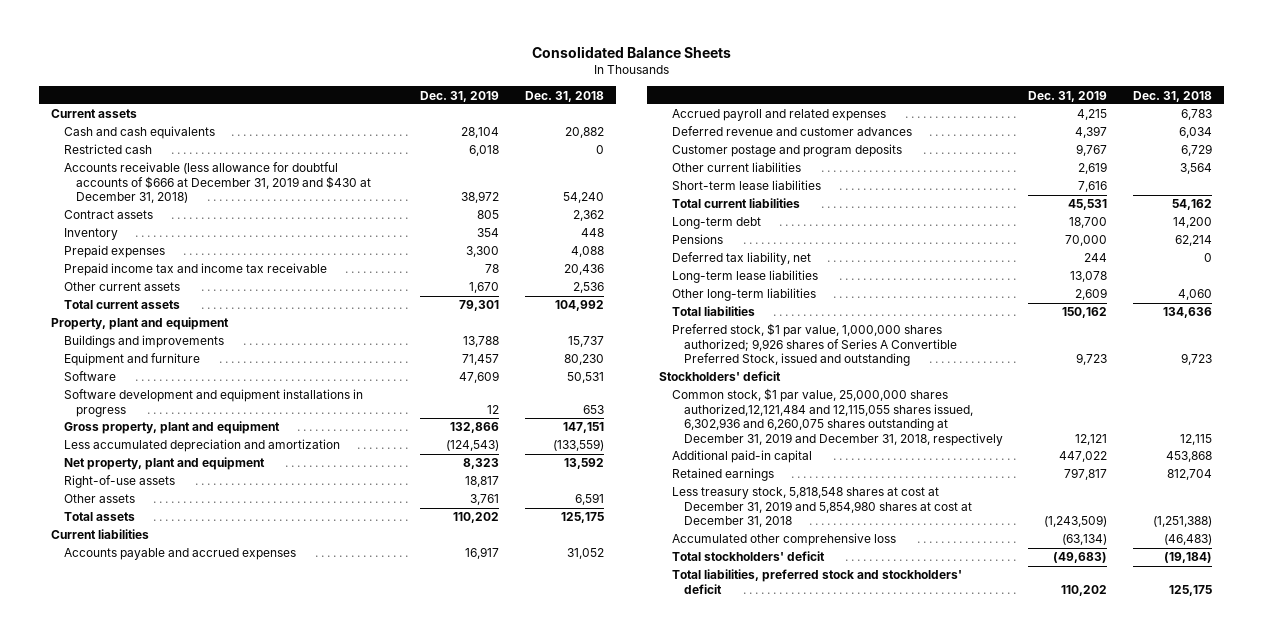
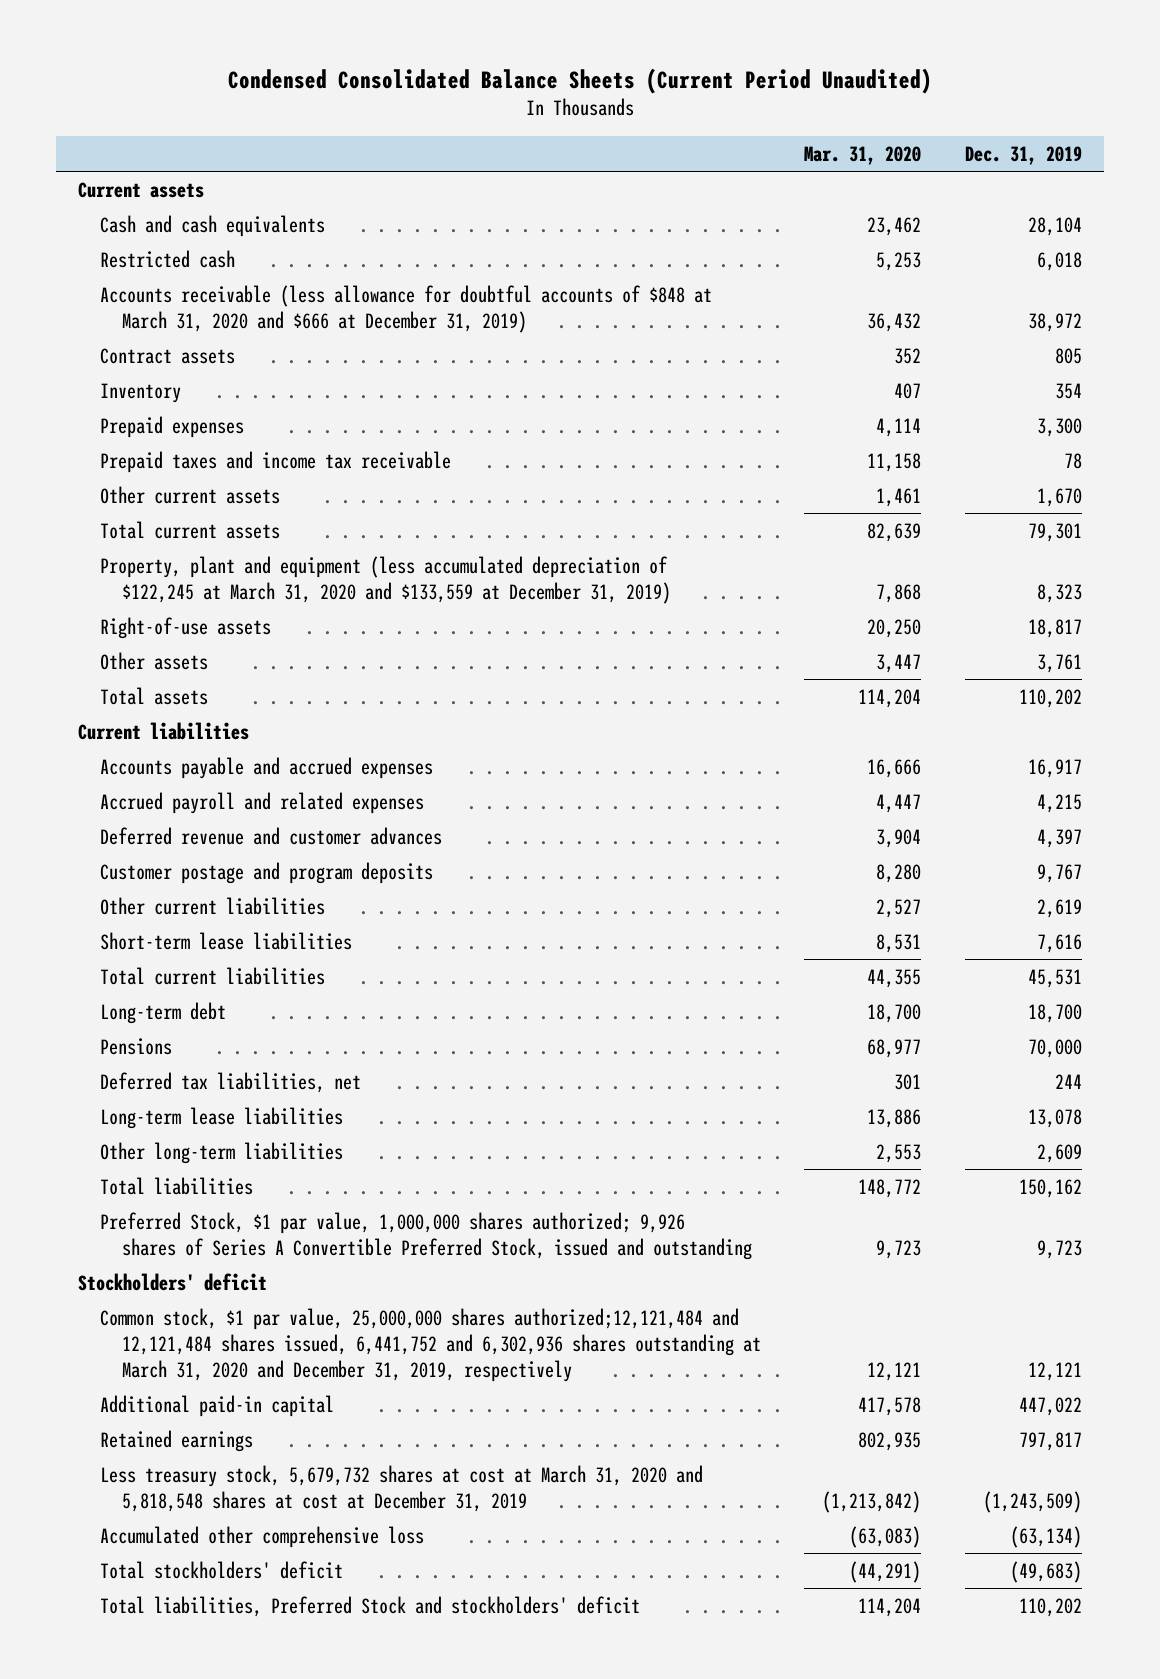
- Consolidated Balance Sheets
+ Condensed Consolidated Balance Sheets (Current Period Unaudited)
- | Dec. 31, 2019 | Dec. 31, 2018
+ | Mar. 31, 2020 | Dec. 31, 2019
- Accounts receivable (less allowance for doubtful accounts of $666 at December 31, 2019 and $430 at December 31, 2018) | 38,972 | 54,240
+ Accounts receivable (less allowance for doubtful accounts of $848 at March 31, 2020 and $666 at December 31, 2019) | 36,432 | 38,972
- Prepaid income tax and income tax receivable | 78 | 20,436
+ Prepaid taxes and income tax receivable | 11,158 | 78
- Property, plant and equipment
- Buildings and improvements | 13,788 | 15,737
- Equipment and furniture | 71,457 | 80,230
- Software | 47,609 | 50,531
- Software development and equipment installations in progress | 12 | 653
- Gross property, plant and equipment | 132,866 | 147,151
- Less accumulated depreciation and amortization | (124,543) | (133,559)
- Net property, plant and equipment | 8,323 | 13,592
+ Property, plant and equipment (less accumulated depreciation of $122,245 at March 31, 2020 and $133,559 at December 31, 2019) | 7,868 | 8,323
- Deferred tax liability, net | 244 | 0
+ Deferred tax liabilities, net | 301 | 244
- Preferred stock, $1 par value, 1,000,000 shares authorized; 9,926 shares of Series A Convertible Preferred Stock, issued and outstanding | 9,723 | 9,723
+ Preferred Stock, $1 par value, 1,000,000 shares authorized; 9,926 shares of Series A Convertible Preferred Stock, issued and outstanding | 9,723 | 9,723
- Common stock, $1 par value, 25,000,000 shares authorized,12,121,484 and 12,115,055 shares issued, 6,302,936 and 6,260,075 shares outstanding at December 31, 2019 and December 31, 2018, respectively | 12,121 | 12,115
+ Common stock, $1 par value, 25,000,000 shares authorized;12,121,484 and 12,121,484 shares issued, 6,441,752 and 6,302,936 shares outstanding at March 31, 2020 and December 31, 2019, respectively | 12,121 | 12,121
- Less treasury stock, 5,818,548 shares at cost at December 31, 2019 and 5,854,980 shares at cost at December 31, 2018 | (1,243,509) | (1,251,388)
+ Less treasury stock, 5,679,732 shares at cost at March 31, 2020 and 5,818,548 shares at cost at December 31, 2019 | (1,213,842) | (1,243,509)
- Total liabilities, preferred stock and stockholders' deficit | 110,202 | 125,175
+ Total liabilities, Preferred Stock and stockholders' deficit | 114,204 | 110,202

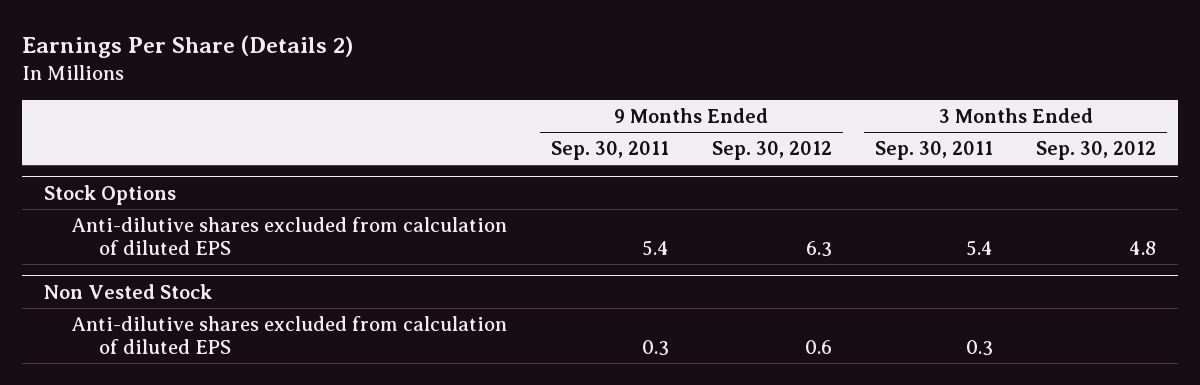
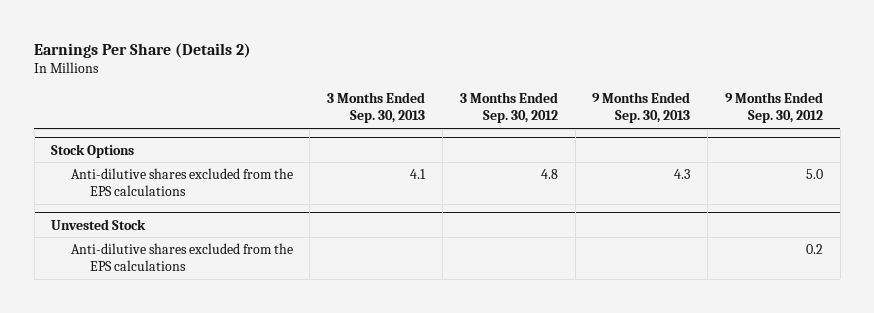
- | 9 Months Ended Sep. 30, 2011 | 9 Months Ended Sep. 30, 2012 | 3 Months Ended Sep. 30, 2011 | 3 Months Ended Sep. 30, 2012
+ | 3 Months Ended Sep. 30, 2013 | 3 Months Ended Sep. 30, 2012 | 9 Months Ended Sep. 30, 2013 | 9 Months Ended Sep. 30, 2012
@ Stock Options
- Anti-dilutive shares excluded from calculation of diluted EPS | 5.4 | 6.3 | 5.4 | 4.8
- Non Vested Stock
- Anti-dilutive shares excluded from calculation of diluted EPS | 0.3 | 0.6 | 0.3 |
@ Stock Options
+ Anti-dilutive shares excluded from the EPS calculations | 4.1 | 4.8 | 4.3 | 5.0
+ Unvested Stock
+ Anti-dilutive shares excluded from the EPS calculations | | | | 0.2

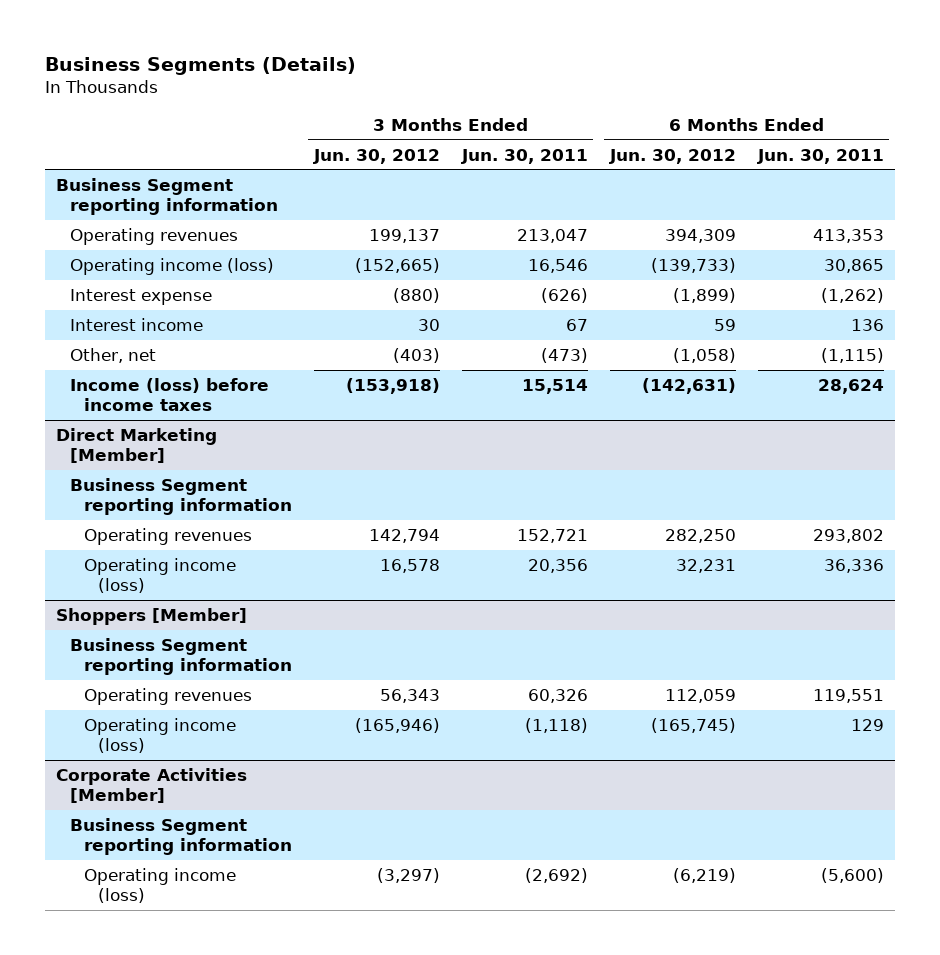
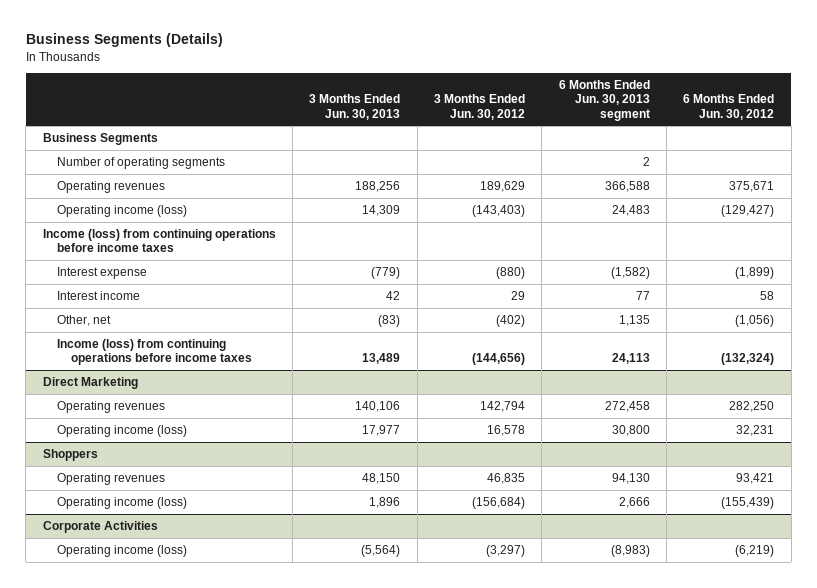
- | 3 Months Ended Jun. 30, 2012 | 3 Months Ended Jun. 30, 2011 | 6 Months Ended Jun. 30, 2012 | 6 Months Ended Jun. 30, 2011
+ | 3 Months Ended Jun. 30, 2013 | 3 Months Ended Jun. 30, 2012 | 6 Months Ended Jun. 30, 2013 segment | 6 Months Ended Jun. 30, 2012
- Business Segment reporting information
- Operating revenues | 199,137 | 213,047 | 394,309 | 413,353
- Operating income (loss) | (152,665) | 16,546 | (139,733) | 30,865
+ Business Segments
+ Number of operating segments | | | 2 |
+ Operating revenues | 188,256 | 189,629 | 366,588 | 375,671
+ Operating income (loss) | 14,309 | (143,403) | 24,483 | (129,427)
+ Income (loss) from continuing operations before income taxes
- Interest income | 30 | 67 | 59 | 136
- Other, net | (403) | (473) | (1,058) | (1,115)
- Income (loss) before income taxes | (153,918) | 15,514 | (142,631) | 28,624
- Direct Marketing [Member]
- Business Segment reporting information
+ Interest income | 42 | 29 | 77 | 58
+ Other, net | (83) | (402) | 1,135 | (1,056)
+ Income (loss) from continuing operations before income taxes | 13,489 | (144,656) | 24,113 | (132,324)
+ Direct Marketing
- Shoppers [Member]
- Business Segment reporting information
- Operating revenues | 56,343 | 60,326 | 112,059 | 119,551
- Operating income (loss) | (165,946) | (1,118) | (165,745) | 129
- Corporate Activities [Member]
- Business Segment reporting information
+ Shoppers
+ Operating revenues | 48,150 | 46,835 | 94,130 | 93,421
+ Operating income (loss) | 1,896 | (156,684) | 2,666 | (155,439)
+ Corporate Activities

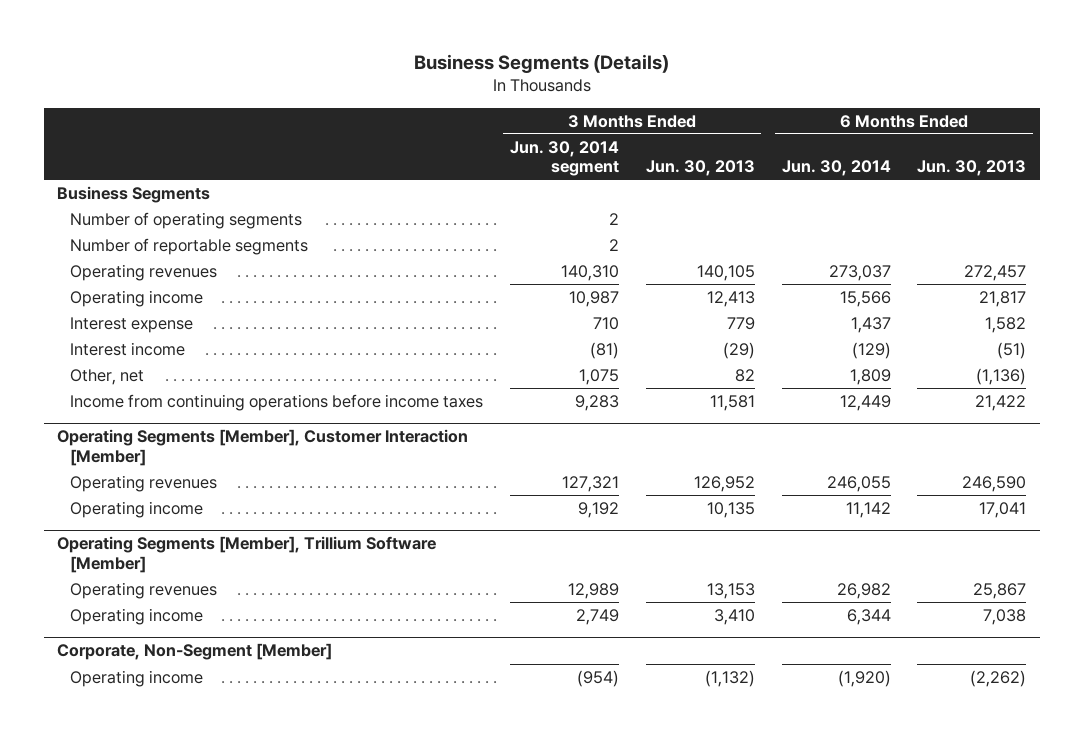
- | 3 Months Ended Jun. 30, 2013 | 3 Months Ended Jun. 30, 2012 | 6 Months Ended Jun. 30, 2013 segment | 6 Months Ended Jun. 30, 2012
+ | 3 Months Ended Jun. 30, 2014 segment | 3 Months Ended Jun. 30, 2013 | 6 Months Ended Jun. 30, 2014 | 6 Months Ended Jun. 30, 2013
- Operating revenues | 188,256 | 189,629 | 366,588 | 375,671
- Operating income (loss) | 14,309 | (143,403) | 24,483 | (129,427)
- Income (loss) from continuing operations before income taxes
- Interest expense | (779) | (880) | (1,582) | (1,899)
- Interest income | 42 | 29 | 77 | 58
- Other, net | (83) | (402) | 1,135 | (1,056)
- Income (loss) from continuing operations before income taxes | 13,489 | (144,656) | 24,113 | (132,324)
- Direct Marketing
- Operating revenues | 140,106 | 142,794 | 272,458 | 282,250
- Operating income (loss) | 17,977 | 16,578 | 30,800 | 32,231
- Shoppers
- Operating revenues | 48,150 | 46,835 | 94,130 | 93,421
- Operating income (loss) | 1,896 | (156,684) | 2,666 | (155,439)
- Corporate Activities
- Operating income (loss) | (5,564) | (3,297) | (8,983) | (6,219)
+ Number of reportable segments | 2 | | |
+ Operating revenues | 140,310 | 140,105 | 273,037 | 272,457
+ Operating income | 10,987 | 12,413 | 15,566 | 21,817
+ Interest expense | 710 | 779 | 1,437 | 1,582
+ Interest income | (81) | (29) | (129) | (51)
+ Other, net | 1,075 | 82 | 1,809 | (1,136)
+ Income from continuing operations before income taxes | 9,283 | 11,581 | 12,449 | 21,422
+ Operating Segments [Member], Customer Interaction [Member]
+ Operating revenues | 127,321 | 126,952 | 246,055 | 246,590
+ Operating income | 9,192 | 10,135 | 11,142 | 17,041
+ Operating Segments [Member], Trillium Software [Member]
+ Operating revenues | 12,989 | 13,153 | 26,982 | 25,867
+ Operating income | 2,749 | 3,410 | 6,344 | 7,038
+ Corporate, Non-Segment [Member]
+ Operating income | (954) | (1,132) | (1,920) | (2,262)

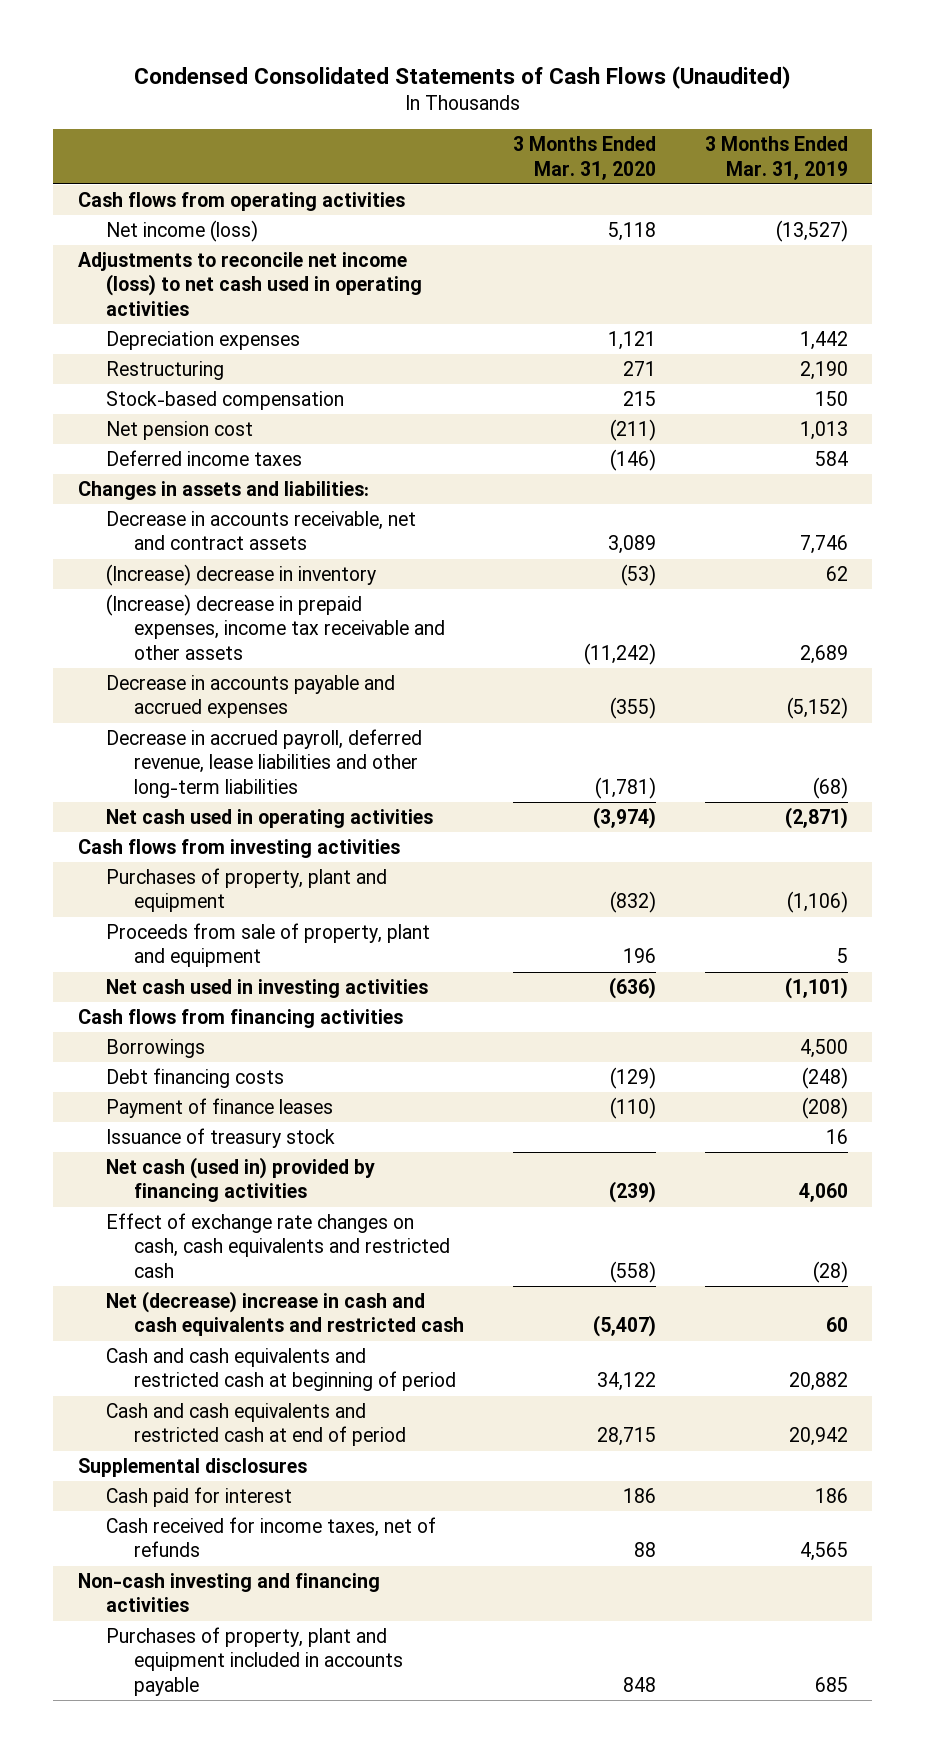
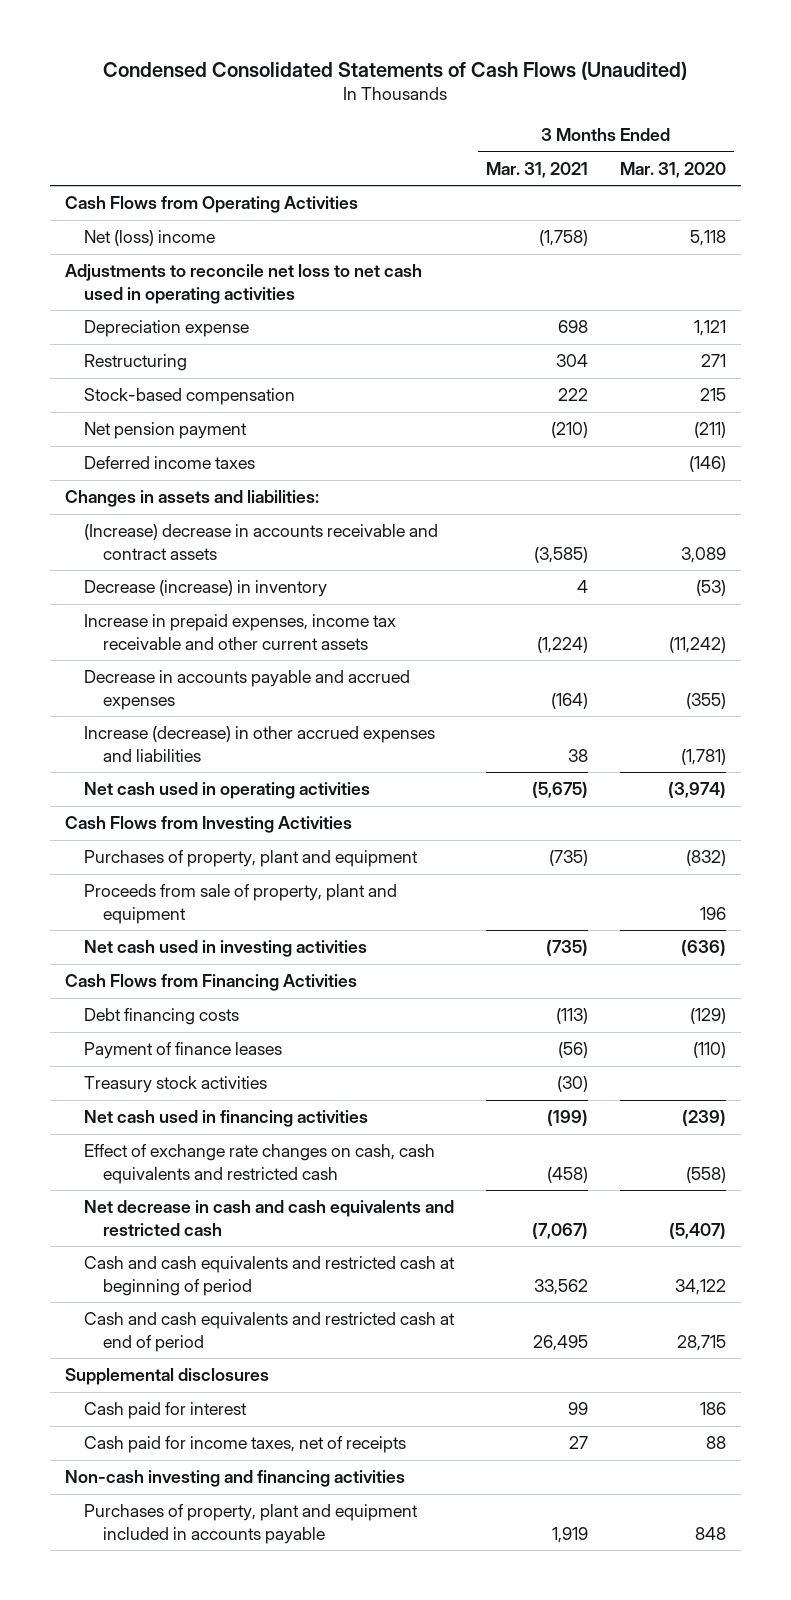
- | 3 Months Ended Mar. 31, 2020 | 3 Months Ended Mar. 31, 2019
+ | 3 Months Ended Mar. 31, 2021 | 3 Months Ended Mar. 31, 2020
- Cash flows from operating activities
- Net income (loss) | 5,118 | (13,527)
- Adjustments to reconcile net income (loss) to net cash used in operating activities
- Depreciation expenses | 1,121 | 1,442
+ Cash Flows from Operating Activities
+ Net (loss) income | (1,758) | 5,118
+ Adjustments to reconcile net loss to net cash used in operating activities
+ Depreciation expense | 698 | 1,121
- Net pension cost | (211) | 1,013
+ Net pension payment | (210) | (211)
- Decrease in accounts receivable, net and contract assets | 3,089 | 7,746
- (Increase) decrease in inventory | (53) | 62
- (Increase) decrease in prepaid expenses, income tax receivable and other assets | (11,242) | 2,689
+ (Increase) decrease in accounts receivable and contract assets | (3,585) | 3,089
+ Decrease (increase) in inventory | 4 | (53)
+ Increase in prepaid expenses, income tax receivable and other current assets | (1,224) | (11,242)
- Decrease in accrued payroll, deferred revenue, lease liabilities and other long-term liabilities | (1,781) | (68)
+ Increase (decrease) in other accrued expenses and liabilities | 38 | (1,781)
- Cash flows from investing activities
+ Cash Flows from Investing Activities
- Cash flows from financing activities
- Borrowings | | 4,500
+ Cash Flows from Financing Activities
- Issuance of treasury stock | | 16
- Net cash (used in) provided by financing activities | (239) | 4,060
+ Treasury stock activities | (30) |
+ Net cash used in financing activities | (199) | (239)
- Net (decrease) increase in cash and cash equivalents and restricted cash | (5,407) | 60
+ Net decrease in cash and cash equivalents and restricted cash | (7,067) | (5,407)
- Cash received for income taxes, net of refunds | 88 | 4,565
+ Cash paid for income taxes, net of receipts | 27 | 88

